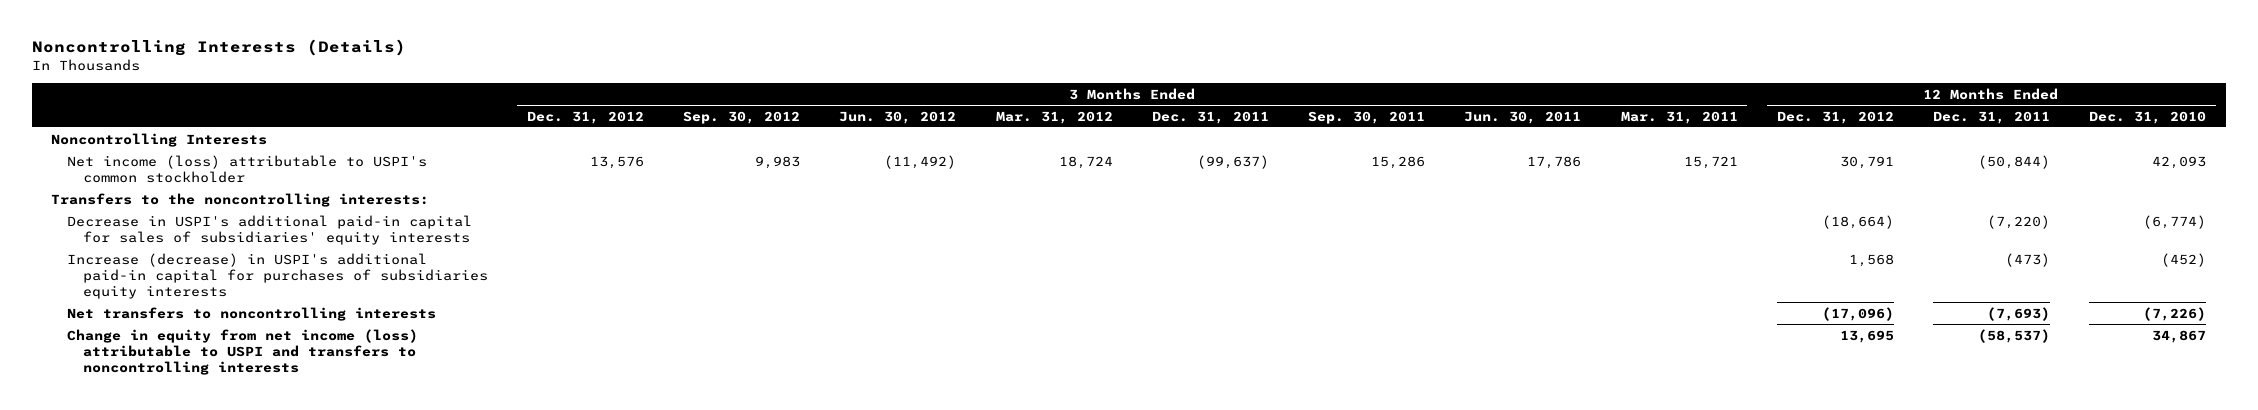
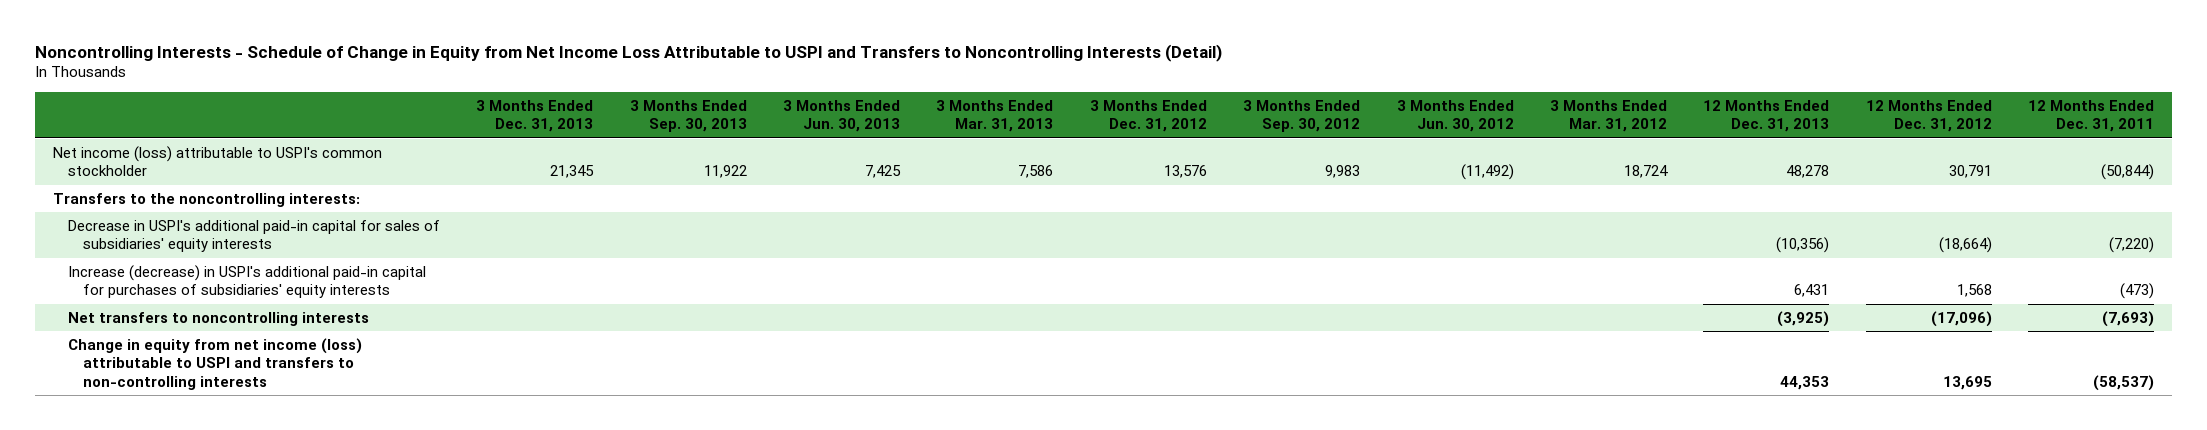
- Noncontrolling Interests (Details)
+ Noncontrolling Interests - Schedule of Change in Equity from Net Income Loss Attributable to USPI and Transfers to Noncontrolling Interests (Detail)
- | 3 Months Ended Dec. 31, 2012 | 3 Months Ended Sep. 30, 2012 | 3 Months Ended Jun. 30, 2012 | 3 Months Ended Mar. 31, 2012 | 3 Months Ended Dec. 31, 2011 | 3 Months Ended Sep. 30, 2011 | 3 Months Ended Jun. 30, 2011 | 3 Months Ended Mar. 31, 2011 | 12 Months Ended Dec. 31, 2012 | 12 Months Ended Dec. 31, 2011 | 12 Months Ended Dec. 31, 2010
+ | 3 Months Ended Dec. 31, 2013 | 3 Months Ended Sep. 30, 2013 | 3 Months Ended Jun. 30, 2013 | 3 Months Ended Mar. 31, 2013 | 3 Months Ended Dec. 31, 2012 | 3 Months Ended Sep. 30, 2012 | 3 Months Ended Jun. 30, 2012 | 3 Months Ended Mar. 31, 2012 | 12 Months Ended Dec. 31, 2013 | 12 Months Ended Dec. 31, 2012 | 12 Months Ended Dec. 31, 2011
- Noncontrolling Interests
- Increase (decrease) in USPI's additional paid-in capital for purchases of subsidiaries equity interests | | | | | | | | | 1,568 | (473) | (452)
+ Increase (decrease) in USPI's additional paid-in capital for purchases of subsidiaries' equity interests | | | | | | | | | 6,431 | 1,568 | (473)
- Change in equity from net income (loss) attributable to USPI and transfers to noncontrolling interests | | | | | | | | | 13,695 | (58,537) | 34,867
+ Change in equity from net income (loss) attributable to USPI and transfers to non-controlling interests | | | | | | | | | 44,353 | 13,695 | (58,537)

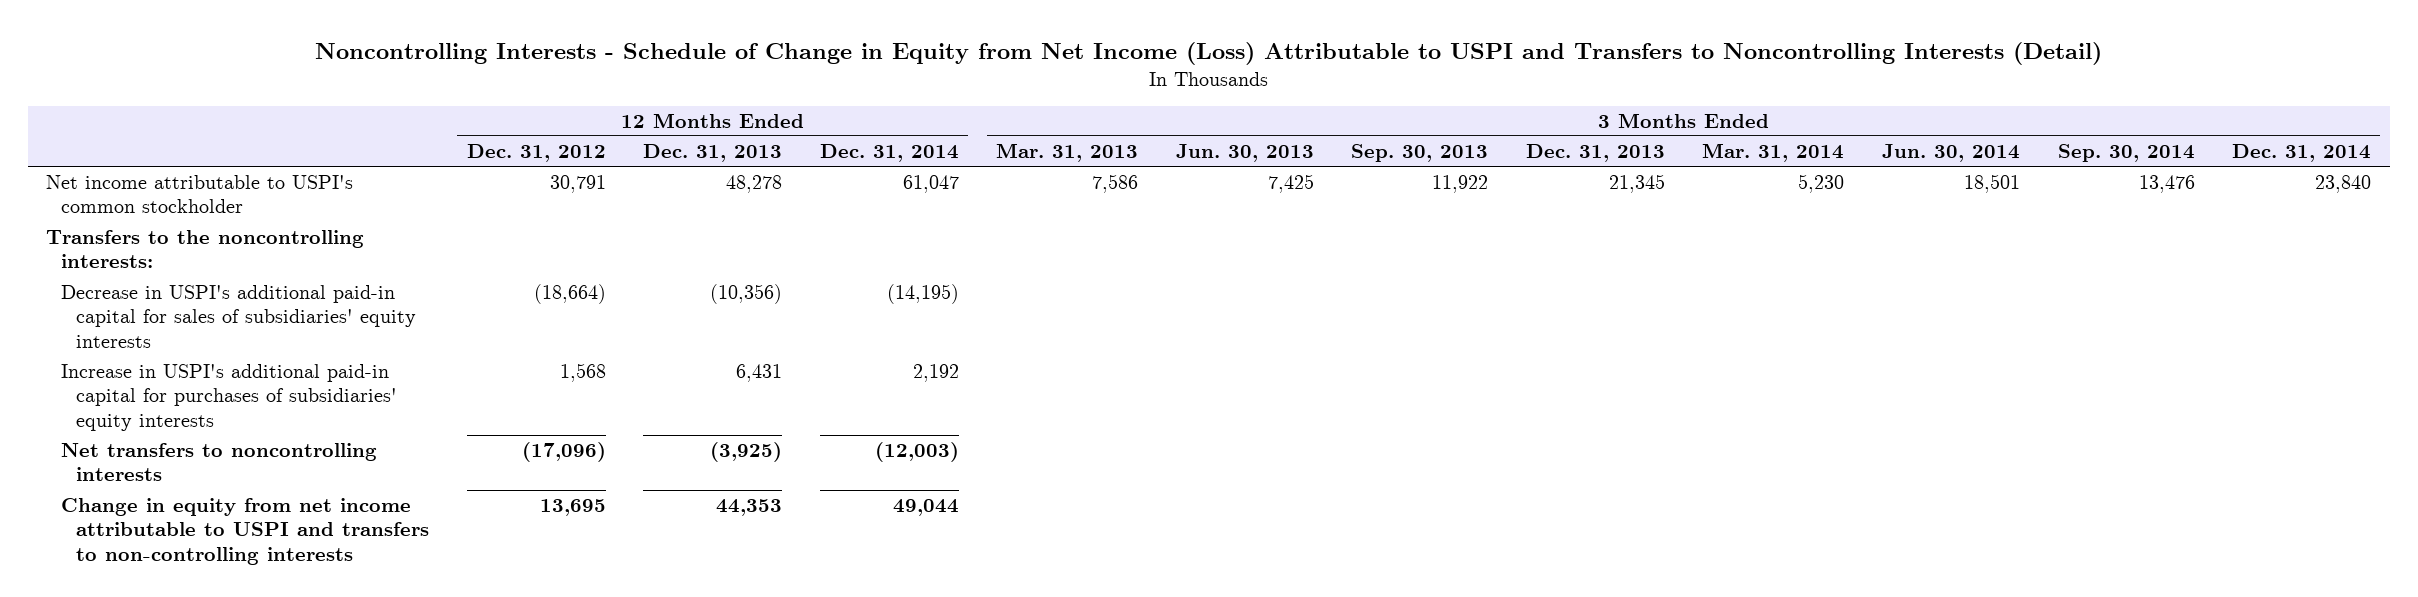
- Noncontrolling Interests - Schedule of Change in Equity from Net Income Loss Attributable to USPI and Transfers to Noncontrolling Interests (Detail)
+ Noncontrolling Interests - Schedule of Change in Equity from Net Income (Loss) Attributable to USPI and Transfers to Noncontrolling Interests (Detail)
- | 3 Months Ended Dec. 31, 2013 | 3 Months Ended Sep. 30, 2013 | 3 Months Ended Jun. 30, 2013 | 3 Months Ended Mar. 31, 2013 | 3 Months Ended Dec. 31, 2012 | 3 Months Ended Sep. 30, 2012 | 3 Months Ended Jun. 30, 2012 | 3 Months Ended Mar. 31, 2012 | 12 Months Ended Dec. 31, 2013 | 12 Months Ended Dec. 31, 2012 | 12 Months Ended Dec. 31, 2011
+ | 12 Months Ended Dec. 31, 2012 | 12 Months Ended Dec. 31, 2013 | 12 Months Ended Dec. 31, 2014 | 3 Months Ended Mar. 31, 2013 | 3 Months Ended Jun. 30, 2013 | 3 Months Ended Sep. 30, 2013 | 3 Months Ended Dec. 31, 2013 | 3 Months Ended Mar. 31, 2014 | 3 Months Ended Jun. 30, 2014 | 3 Months Ended Sep. 30, 2014 | 3 Months Ended Dec. 31, 2014
- Net income (loss) attributable to USPI's common stockholder | 21,345 | 11,922 | 7,425 | 7,586 | 13,576 | 9,983 | (11,492) | 18,724 | 48,278 | 30,791 | (50,844)
+ Net income attributable to USPI's common stockholder | 30,791 | 48,278 | 61,047 | 7,586 | 7,425 | 11,922 | 21,345 | 5,230 | 18,501 | 13,476 | 23,840
- Increase (decrease) in USPI's additional paid-in capital for purchases of subsidiaries' equity interests | | | | | | | | | 6,431 | 1,568 | (473)
+ Increase in USPI's additional paid-in capital for purchases of subsidiaries' equity interests | 1,568 | 6,431 | 2,192 | | | | | | | |
- Change in equity from net income (loss) attributable to USPI and transfers to non-controlling interests | | | | | | | | | 44,353 | 13,695 | (58,537)
+ Change in equity from net income attributable to USPI and transfers to non-controlling interests | 13,695 | 44,353 | 49,044 | | | | | | | |

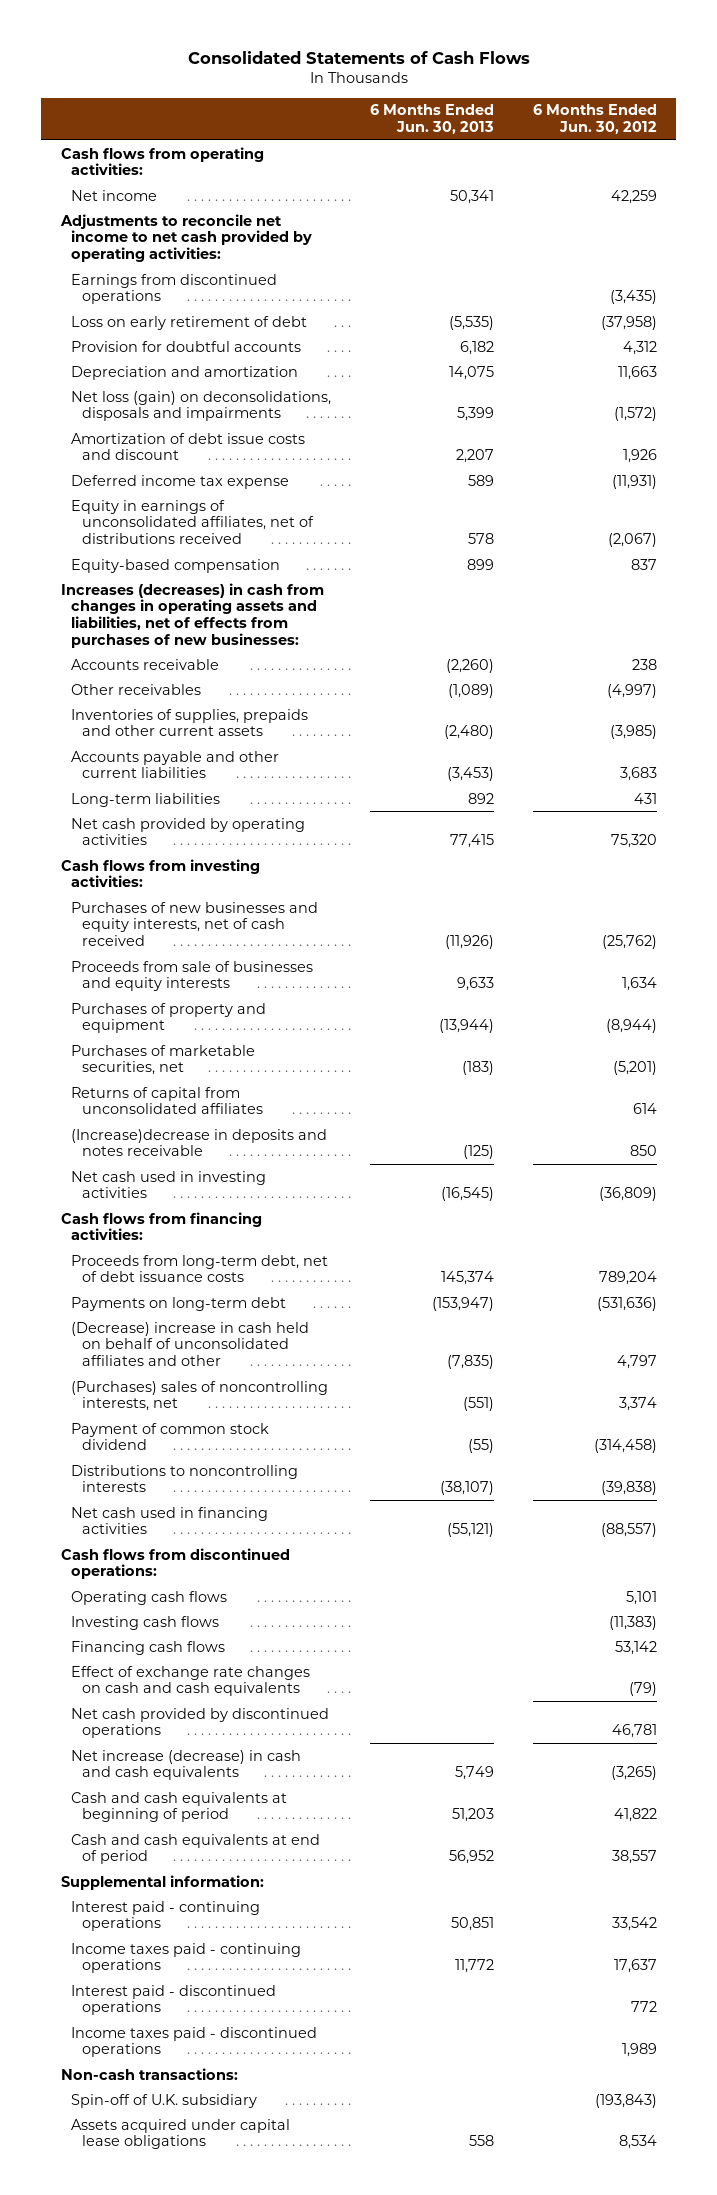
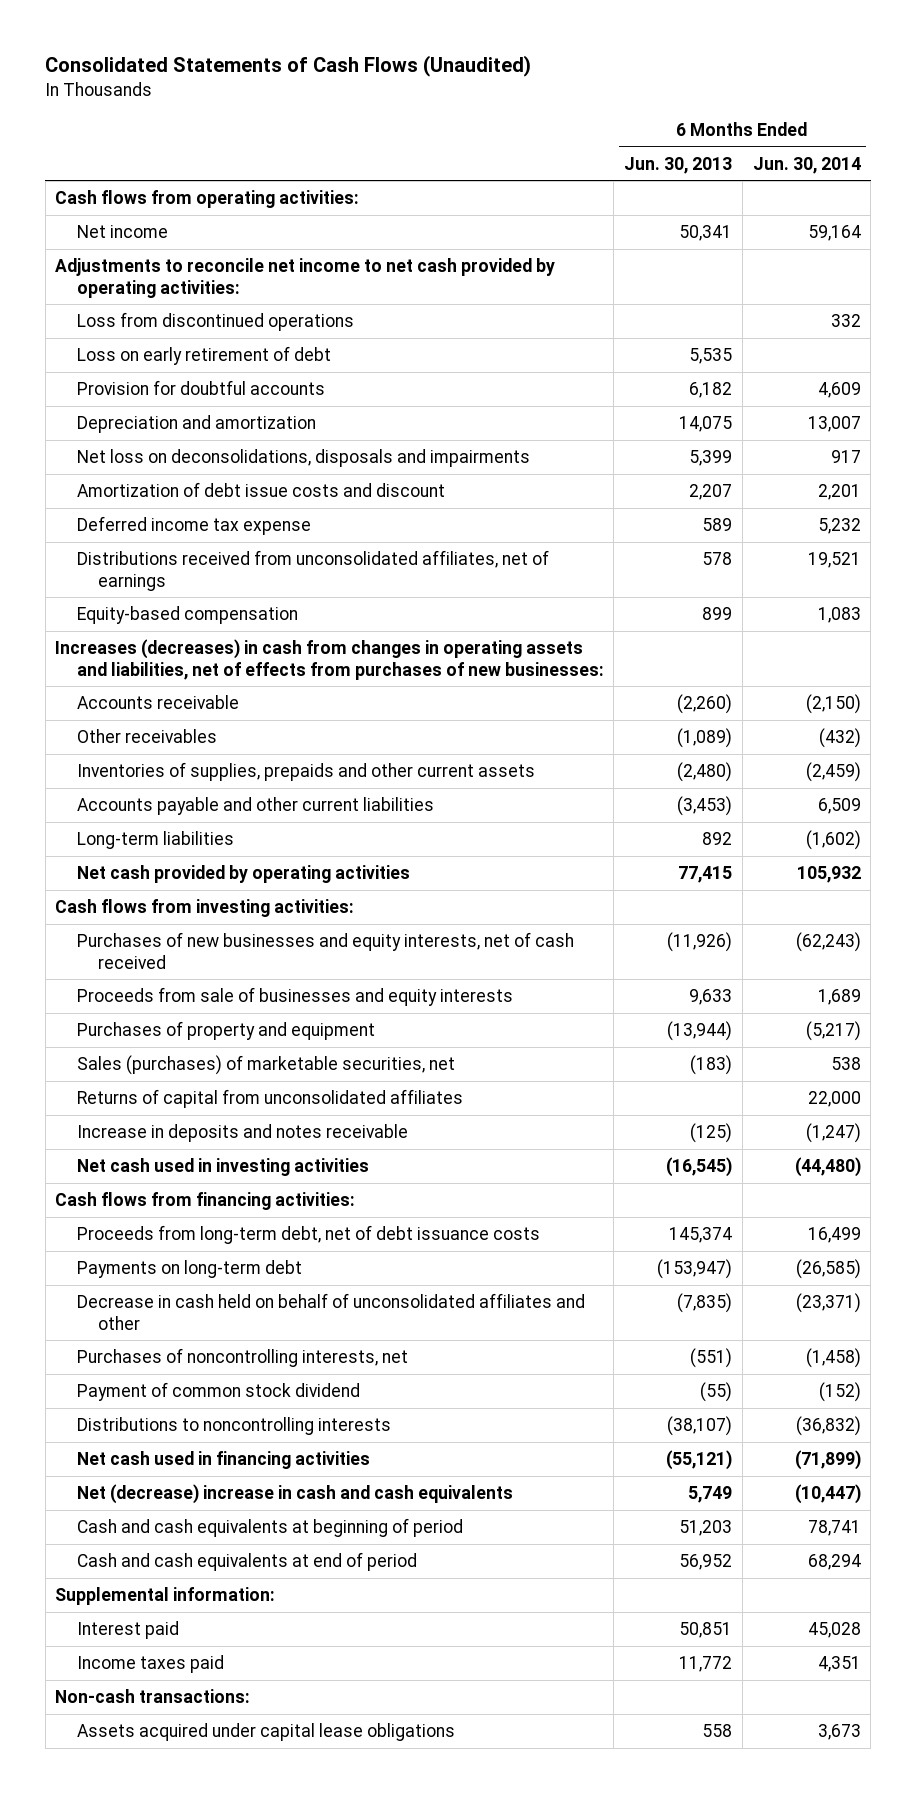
- Consolidated Statements of Cash Flows
+ Consolidated Statements of Cash Flows (Unaudited)
- | 6 Months Ended Jun. 30, 2013 | 6 Months Ended Jun. 30, 2012
+ | 6 Months Ended Jun. 30, 2013 | 6 Months Ended Jun. 30, 2014
- Earnings from discontinued operations | | (3,435)
- Loss on early retirement of debt | (5,535) | (37,958)
+ Loss from discontinued operations | | 332
+ Loss on early retirement of debt | 5,535 |
- Net loss (gain) on deconsolidations, disposals and impairments | 5,399 | (1,572)
+ Net loss on deconsolidations, disposals and impairments | 5,399 | 917
- Equity in earnings of unconsolidated affiliates, net of distributions received | 578 | (2,067)
+ Distributions received from unconsolidated affiliates, net of earnings | 578 | 19,521
- Purchases of marketable securities, net | (183) | (5,201)
+ Sales (purchases) of marketable securities, net | (183) | 538
- (Increase)decrease in deposits and notes receivable | (125) | 850
+ Increase in deposits and notes receivable | (125) | (1,247)
- (Decrease) increase in cash held on behalf of unconsolidated affiliates and other | (7,835) | 4,797
- (Purchases) sales of noncontrolling interests, net | (551) | 3,374
+ Decrease in cash held on behalf of unconsolidated affiliates and other | (7,835) | (23,371)
+ Purchases of noncontrolling interests, net | (551) | (1,458)
- Cash flows from discontinued operations:
- Operating cash flows | | 5,101
- Investing cash flows | | (11,383)
- Financing cash flows | | 53,142
- Effect of exchange rate changes on cash and cash equivalents | | (79)
- Net cash provided by discontinued operations | | 46,781
- Net increase (decrease) in cash and cash equivalents | 5,749 | (3,265)
+ Net (decrease) increase in cash and cash equivalents | 5,749 | (10,447)
- Interest paid - continuing operations | 50,851 | 33,542
- Income taxes paid - continuing operations | 11,772 | 17,637
- Interest paid - discontinued operations | | 772
- Income taxes paid - discontinued operations | | 1,989
+ Interest paid | 50,851 | 45,028
+ Income taxes paid | 11,772 | 4,351
- Spin-off of U.K. subsidiary | | (193,843)

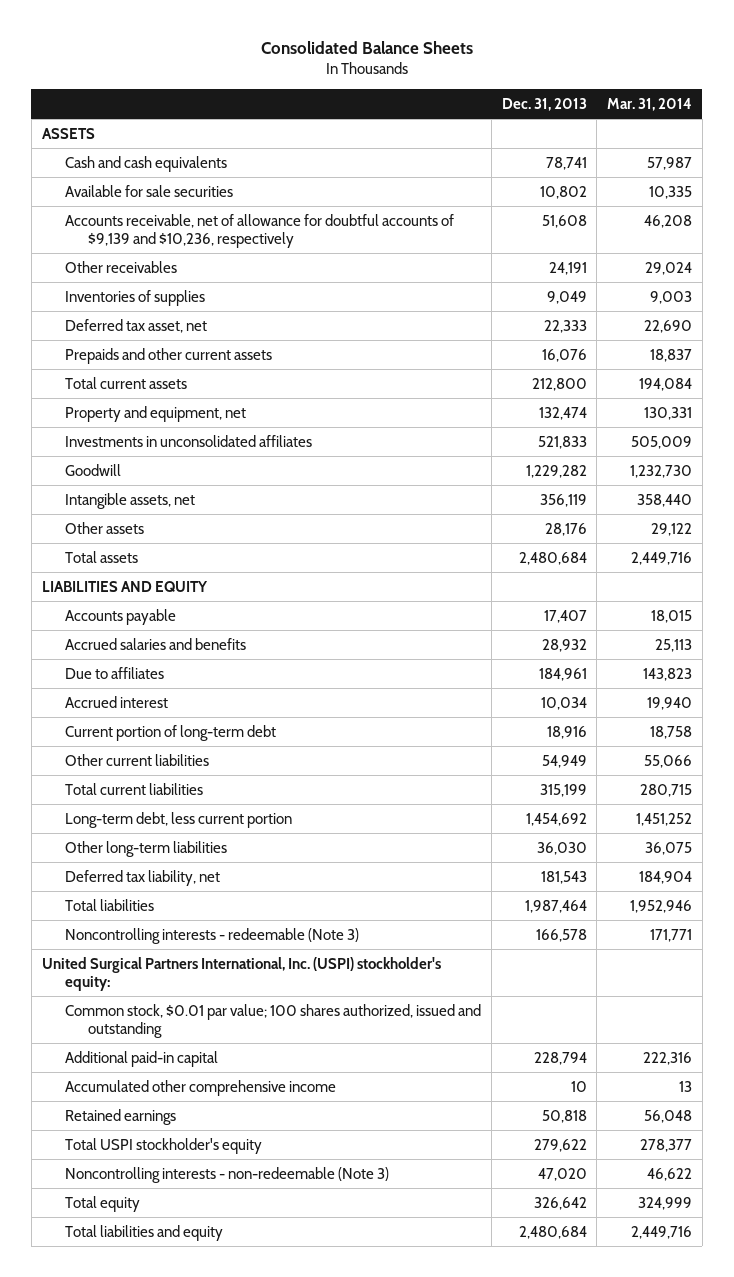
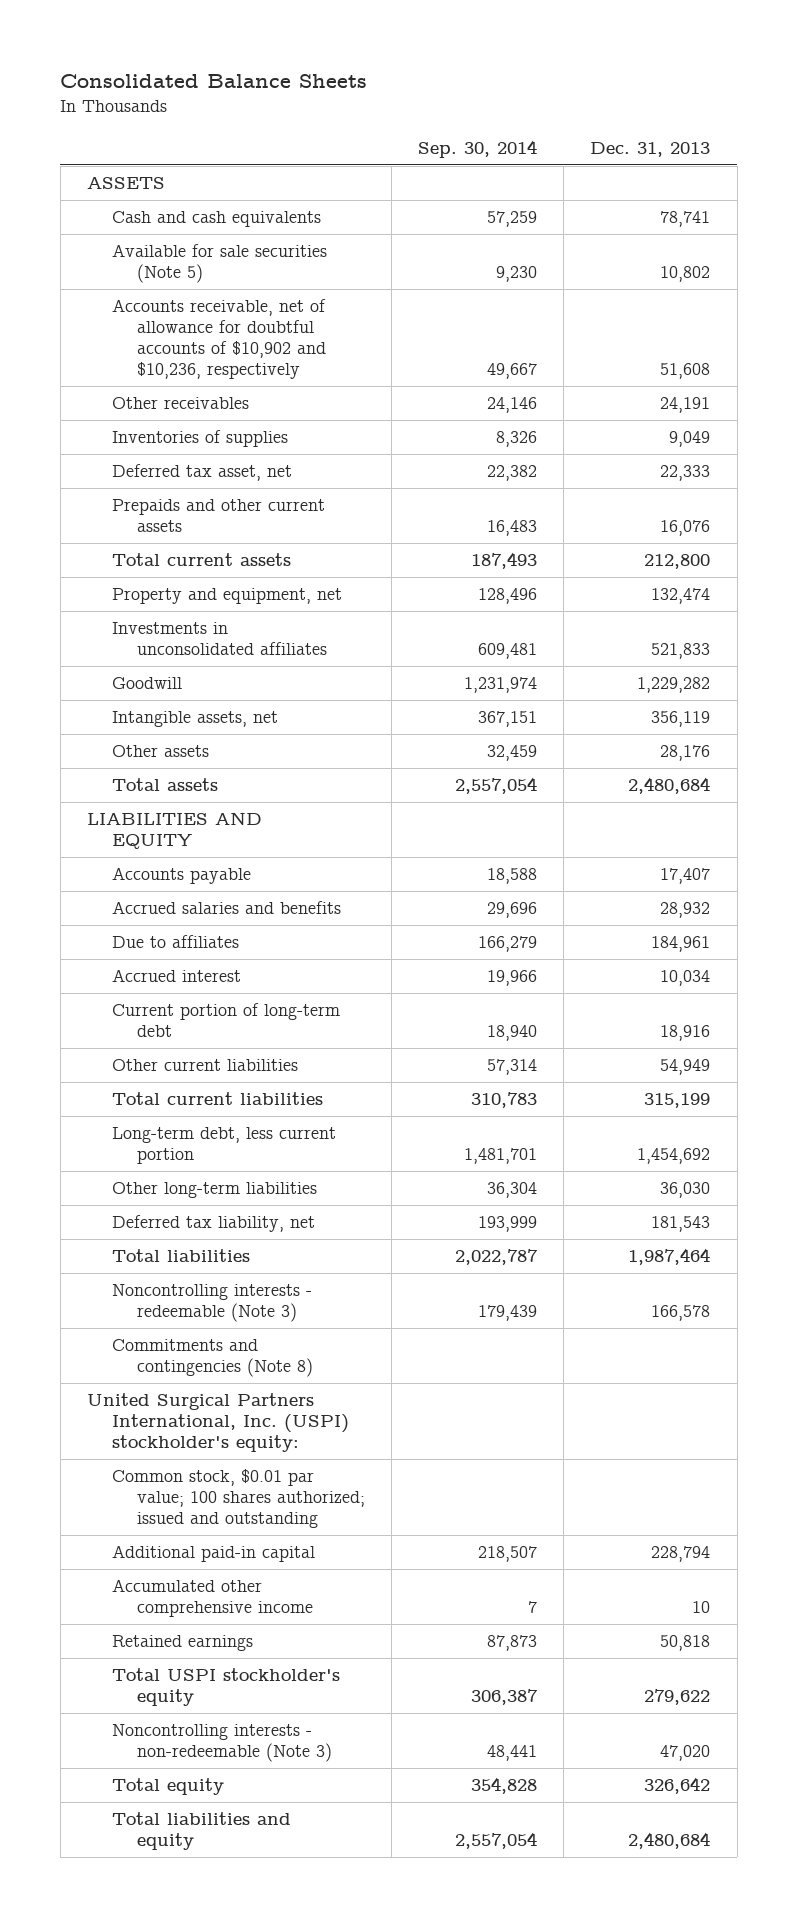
- | Dec. 31, 2013 | Mar. 31, 2014
+ | Sep. 30, 2014 | Dec. 31, 2013
- Available for sale securities | 10,802 | 10,335
- Accounts receivable, net of allowance for doubtful accounts of $9,139 and $10,236, respectively | 51,608 | 46,208
+ Available for sale securities (Note 5) | 9,230 | 10,802
+ Accounts receivable, net of allowance for doubtful accounts of $10,902 and $10,236, respectively | 49,667 | 51,608
+ Commitments and contingencies (Note 8)
- Common stock, $0.01 par value; 100 shares authorized, issued and outstanding
+ Common stock, $0.01 par value; 100 shares authorized; issued and outstanding

